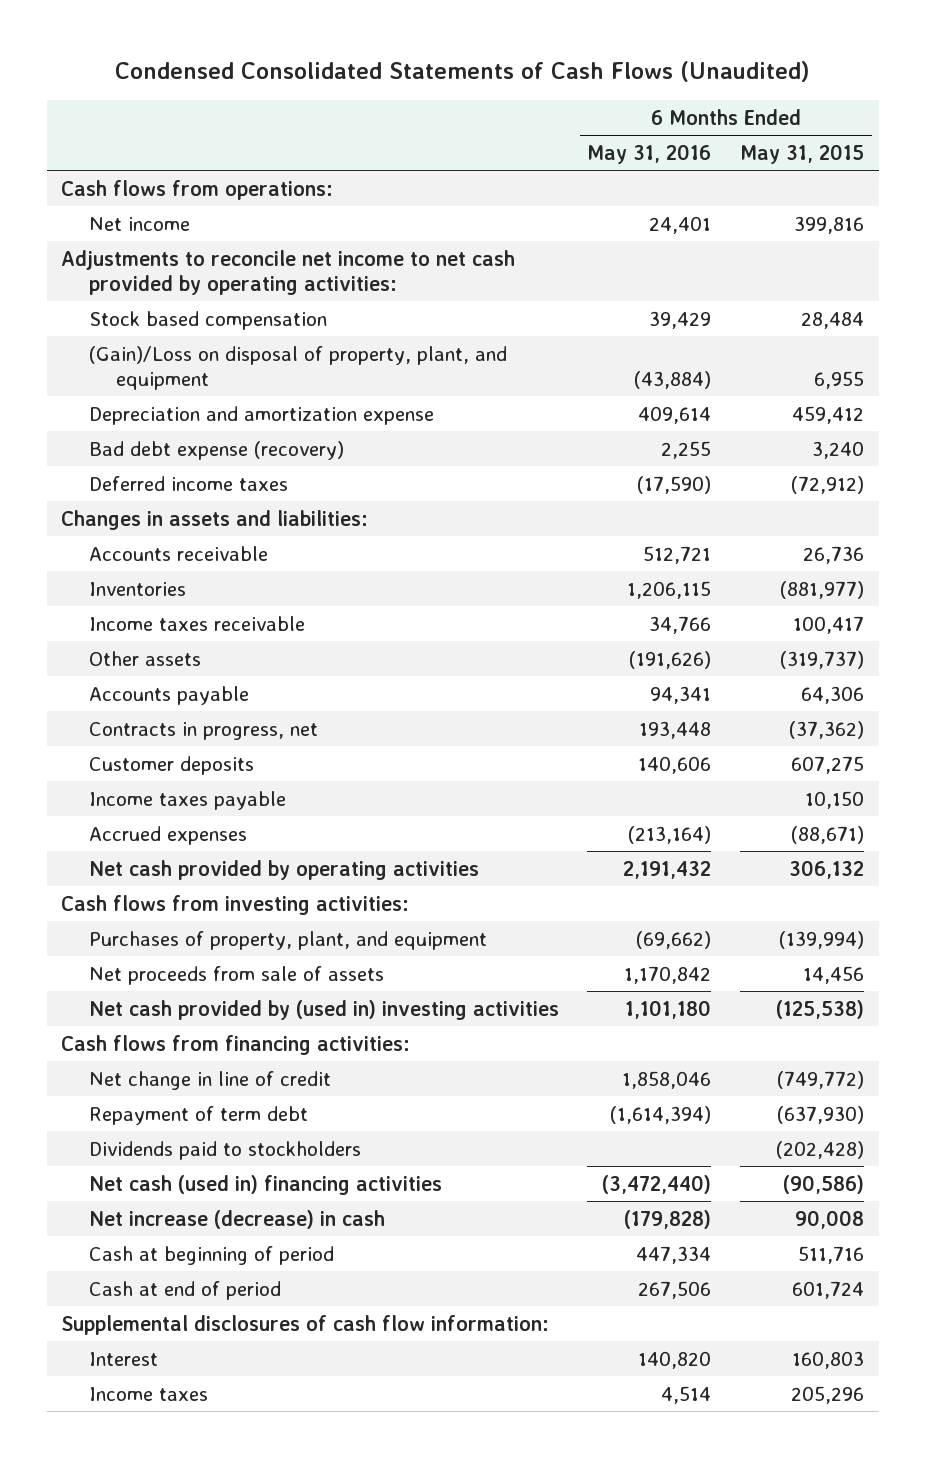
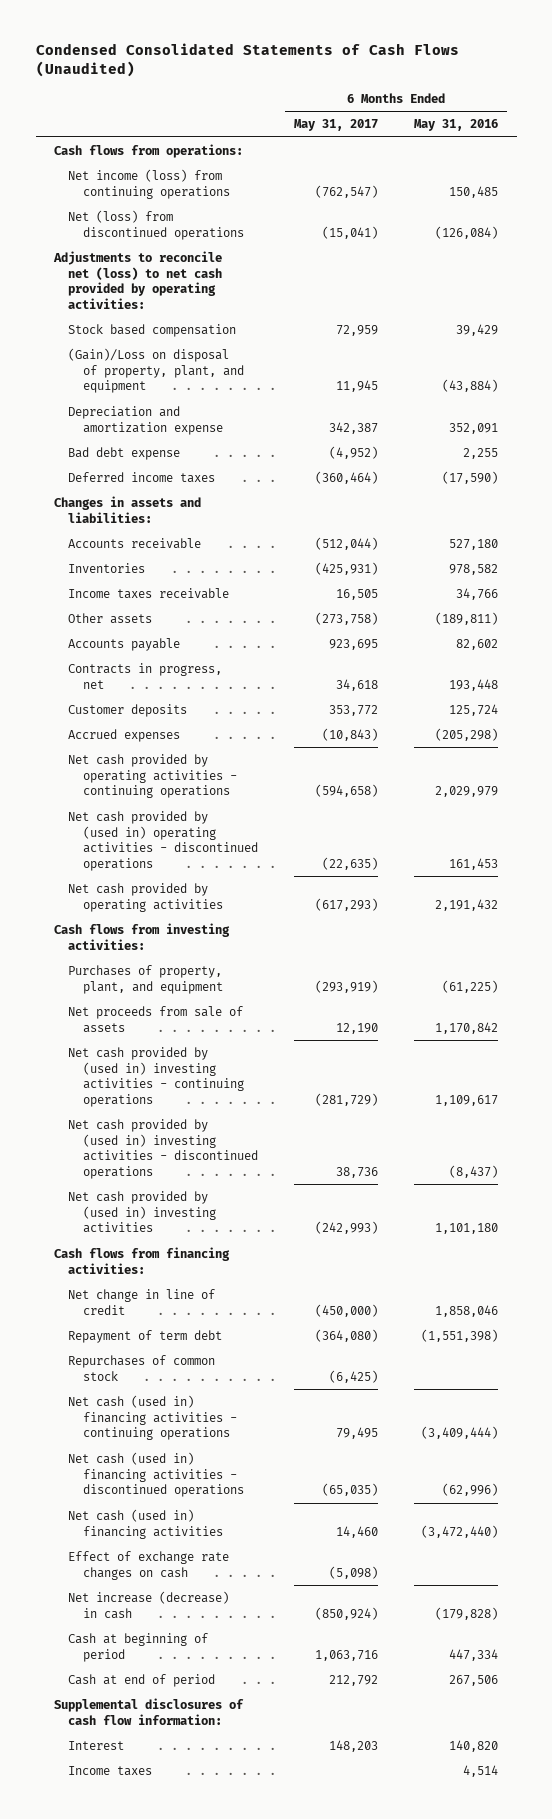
- | 6 Months Ended May 31, 2016 | 6 Months Ended May 31, 2015
+ | 6 Months Ended May 31, 2017 | 6 Months Ended May 31, 2016
- Net income | 24,401 | 399,816
- Adjustments to reconcile net income to net cash provided by operating activities:
+ Net income (loss) from continuing operations | (762,547) | 150,485
+ Net (loss) from discontinued operations | (15,041) | (126,084)
+ Adjustments to reconcile net (loss) to net cash provided by operating activities:
- Depreciation and amortization expense | 409,614 | 459,412
- Bad debt expense (recovery) | 2,255 | 3,240
+ Depreciation and amortization expense | 342,387 | 352,091
+ Bad debt expense | (4,952) | 2,255
- Accounts receivable | 512,721 | 26,736
- Inventories | 1,206,115 | (881,977)
+ Accounts receivable | (512,044) | 527,180
+ Inventories | (425,931) | 978,582
- Other assets | (191,626) | (319,737)
- Accounts payable | 94,341 | 64,306
+ Other assets | (273,758) | (189,811)
+ Accounts payable | 923,695 | 82,602
- Customer deposits | 140,606 | 607,275
- Income taxes payable | | 10,150
- Accrued expenses | (213,164) | (88,671)
+ Customer deposits | 353,772 | 125,724
+ Accrued expenses | (10,843) | (205,298)
+ Net cash provided by operating activities - continuing operations | (594,658) | 2,029,979
+ Net cash provided by (used in) operating activities - discontinued operations | (22,635) | 161,453
- Purchases of property, plant, and equipment | (69,662) | (139,994)
+ Purchases of property, plant, and equipment | (293,919) | (61,225)
+ Net cash provided by (used in) investing activities - continuing operations | (281,729) | 1,109,617
+ Net cash provided by (used in) investing activities - discontinued operations | 38,736 | (8,437)
- Repayment of term debt | (1,614,394) | (637,930)
- Dividends paid to stockholders | | (202,428)
+ Repayment of term debt | (364,080) | (1,551,398)
+ Repurchases of common stock | (6,425) |
+ Net cash (used in) financing activities - continuing operations | 79,495 | (3,409,444)
+ Net cash (used in) financing activities - discontinued operations | (65,035) | (62,996)
+ Effect of exchange rate changes on cash | (5,098) |

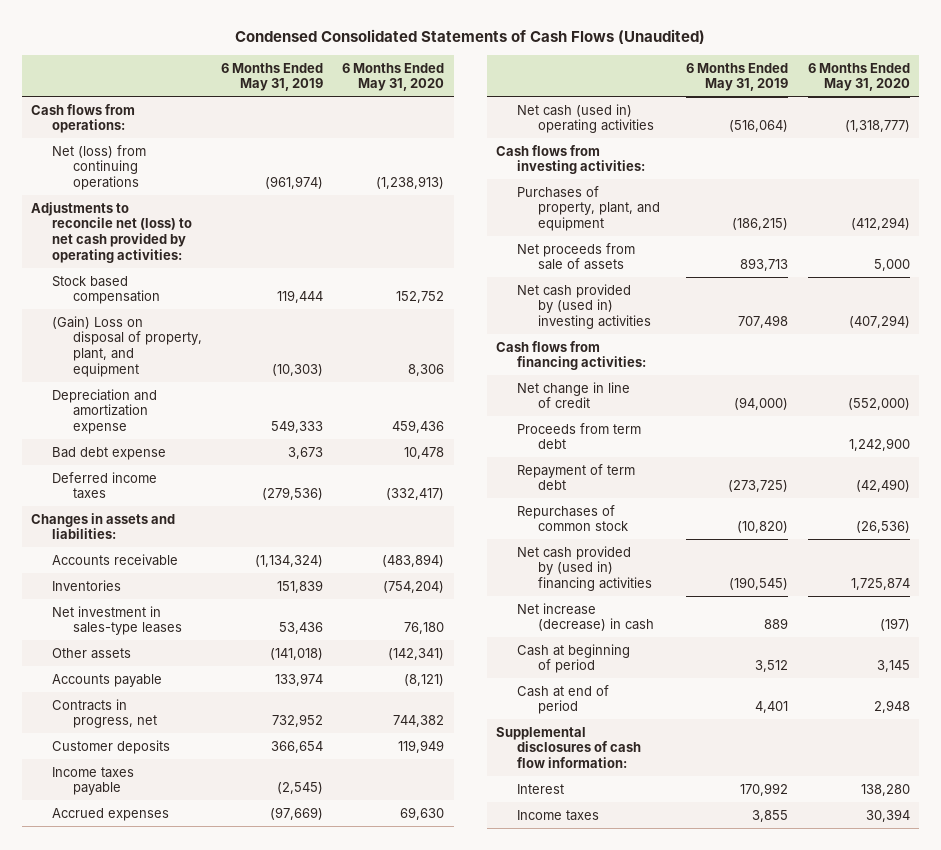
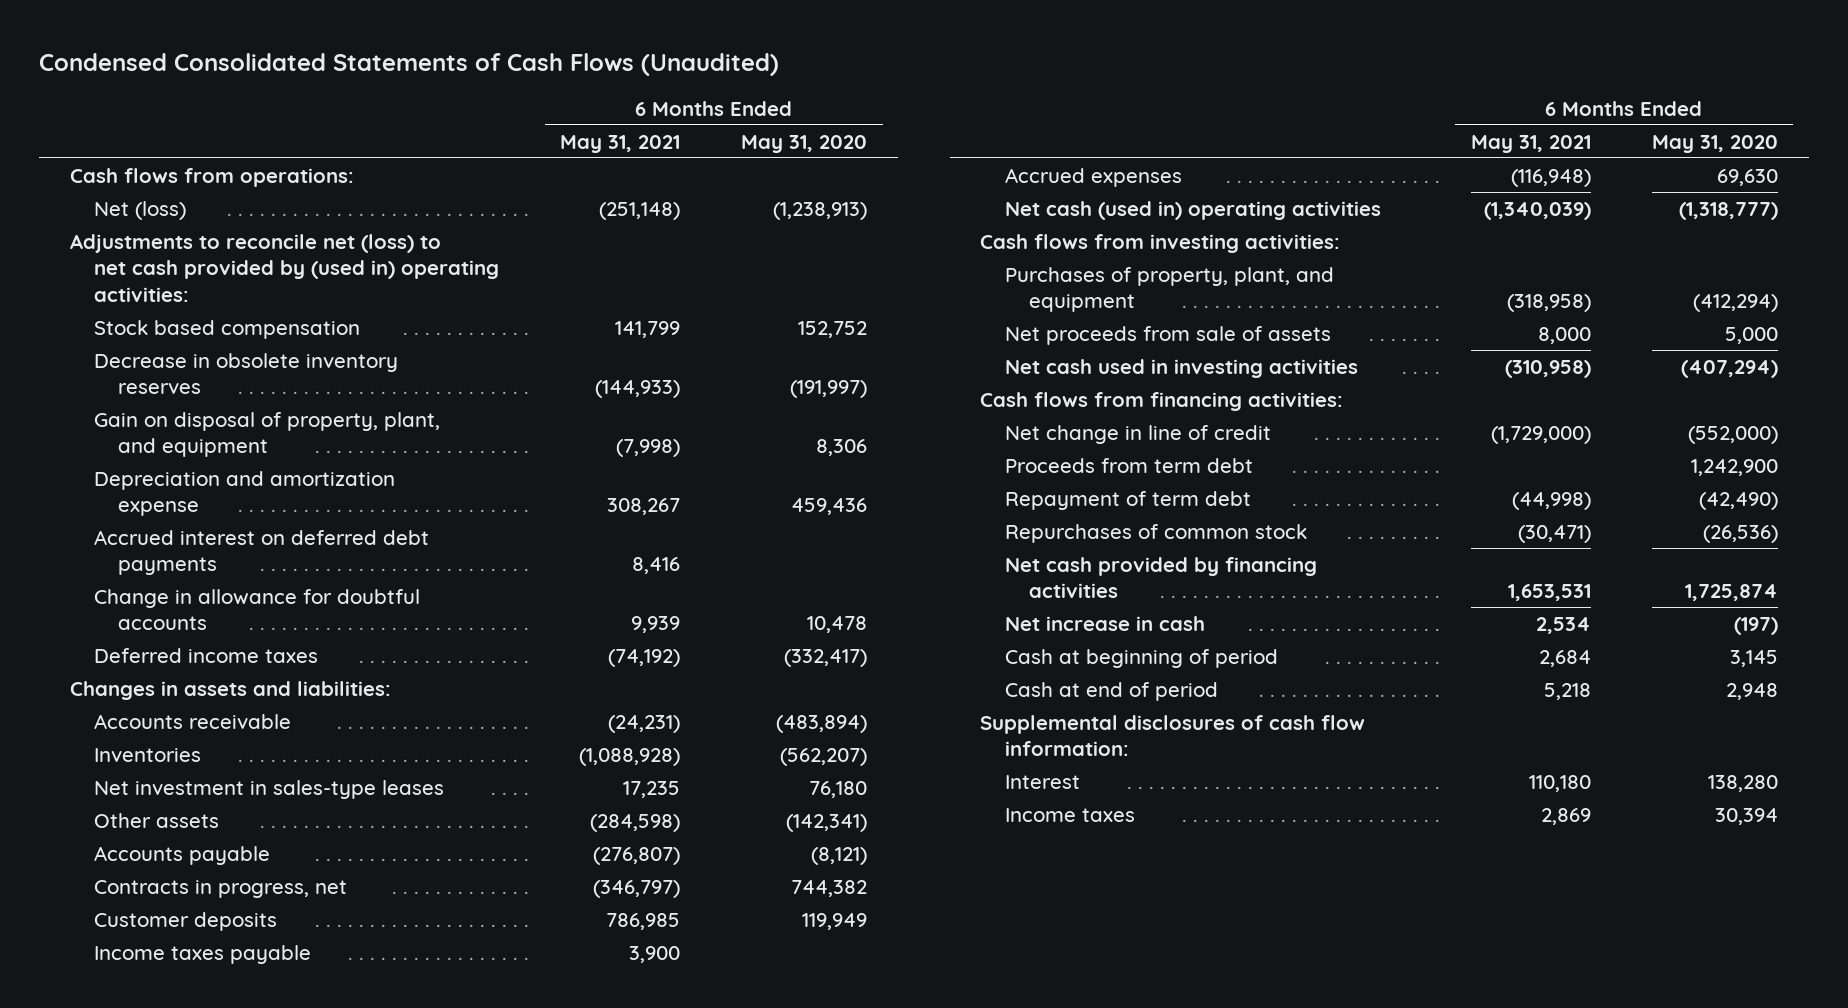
- | 6 Months Ended May 31, 2019 | 6 Months Ended May 31, 2020
+ | 6 Months Ended May 31, 2021 | 6 Months Ended May 31, 2020
- Net (loss) from continuing operations | (961,974) | (1,238,913)
- Adjustments to reconcile net (loss) to net cash provided by operating activities:
+ Net (loss) | (251,148) | (1,238,913)
+ Adjustments to reconcile net (loss) to net cash provided by (used in) operating activities:
- (Gain) Loss on disposal of property, plant, and equipment | (10,303) | 8,306
+ Decrease in obsolete inventory reserves | (144,933) | (191,997)
+ Gain on disposal of property, plant, and equipment | (7,998) | 8,306
- Bad debt expense | 3,673 | 10,478
+ Accrued interest on deferred debt payments | 8,416 |
+ Change in allowance for doubtful accounts | 9,939 | 10,478
- Inventories | 151,839 | (754,204)
+ Inventories | (1,088,928) | (562,207)
- Net cash provided by (used in) investing activities | 707,498 | (407,294)
+ Net cash used in investing activities | (310,958) | (407,294)
- Net cash provided by (used in) financing activities | (190,545) | 1,725,874
- Net increase (decrease) in cash | 889 | (197)
+ Net cash provided by financing activities | 1,653,531 | 1,725,874
+ Net increase in cash | 2,534 | (197)

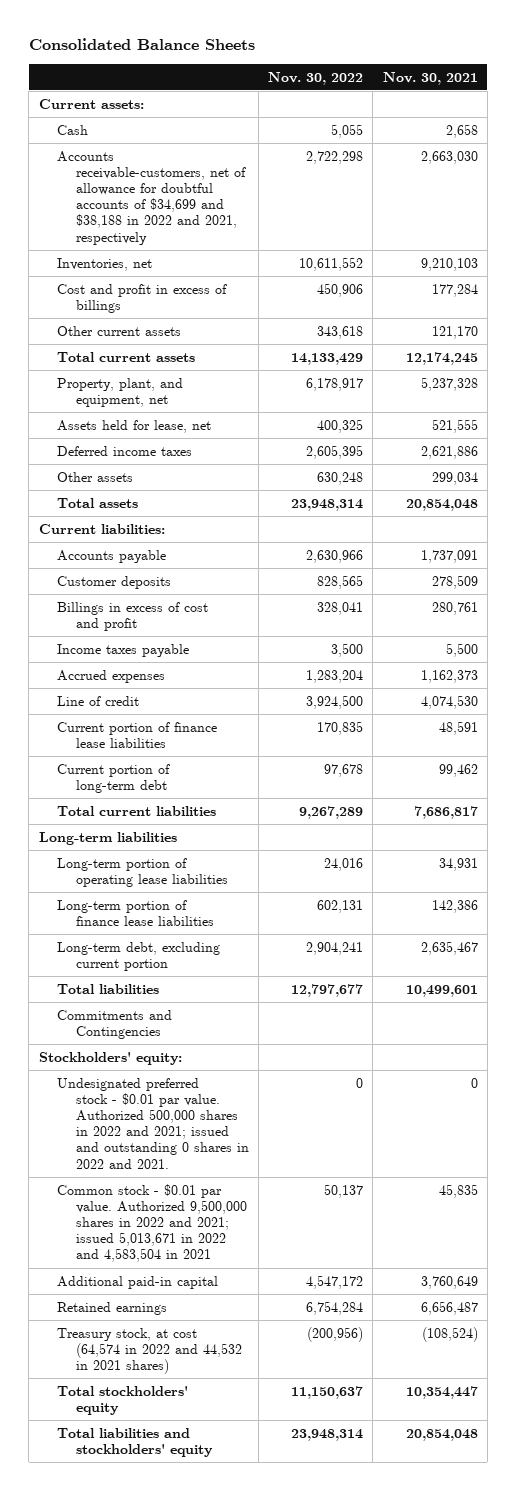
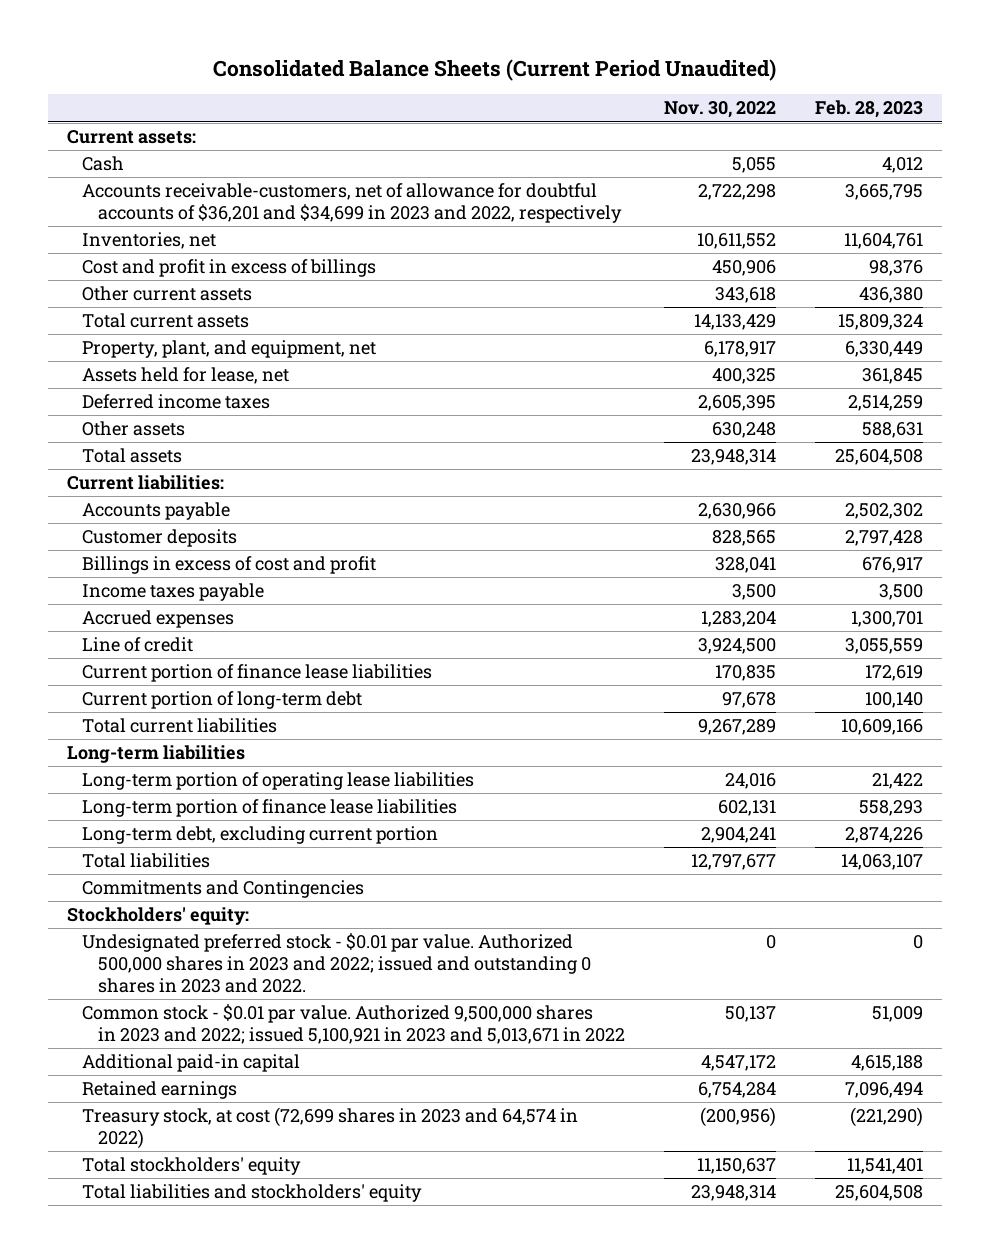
- Consolidated Balance Sheets
+ Consolidated Balance Sheets (Current Period Unaudited)
- | Nov. 30, 2022 | Nov. 30, 2021
+ | Nov. 30, 2022 | Feb. 28, 2023
- Accounts receivable-customers, net of allowance for doubtful accounts of $34,699 and $38,188 in 2022 and 2021, respectively | 2,722,298 | 2,663,030
+ Accounts receivable-customers, net of allowance for doubtful accounts of $36,201 and $34,699 in 2023 and 2022, respectively | 2,722,298 | 3,665,795
- Undesignated preferred stock - $0.01 par value. Authorized 500,000 shares in 2022 and 2021; issued and outstanding 0 shares in 2022 and 2021. | 0 | 0
- Common stock - $0.01 par value. Authorized 9,500,000 shares in 2022 and 2021; issued 5,013,671 in 2022 and 4,583,504 in 2021 | 50,137 | 45,835
+ Undesignated preferred stock - $0.01 par value. Authorized 500,000 shares in 2023 and 2022; issued and outstanding 0 shares in 2023 and 2022. | 0 | 0
+ Common stock - $0.01 par value. Authorized 9,500,000 shares in 2023 and 2022; issued 5,100,921 in 2023 and 5,013,671 in 2022 | 50,137 | 51,009
- Treasury stock, at cost (64,574 in 2022 and 44,532 in 2021 shares) | (200,956) | (108,524)
+ Treasury stock, at cost (72,699 shares in 2023 and 64,574 in 2022) | (200,956) | (221,290)

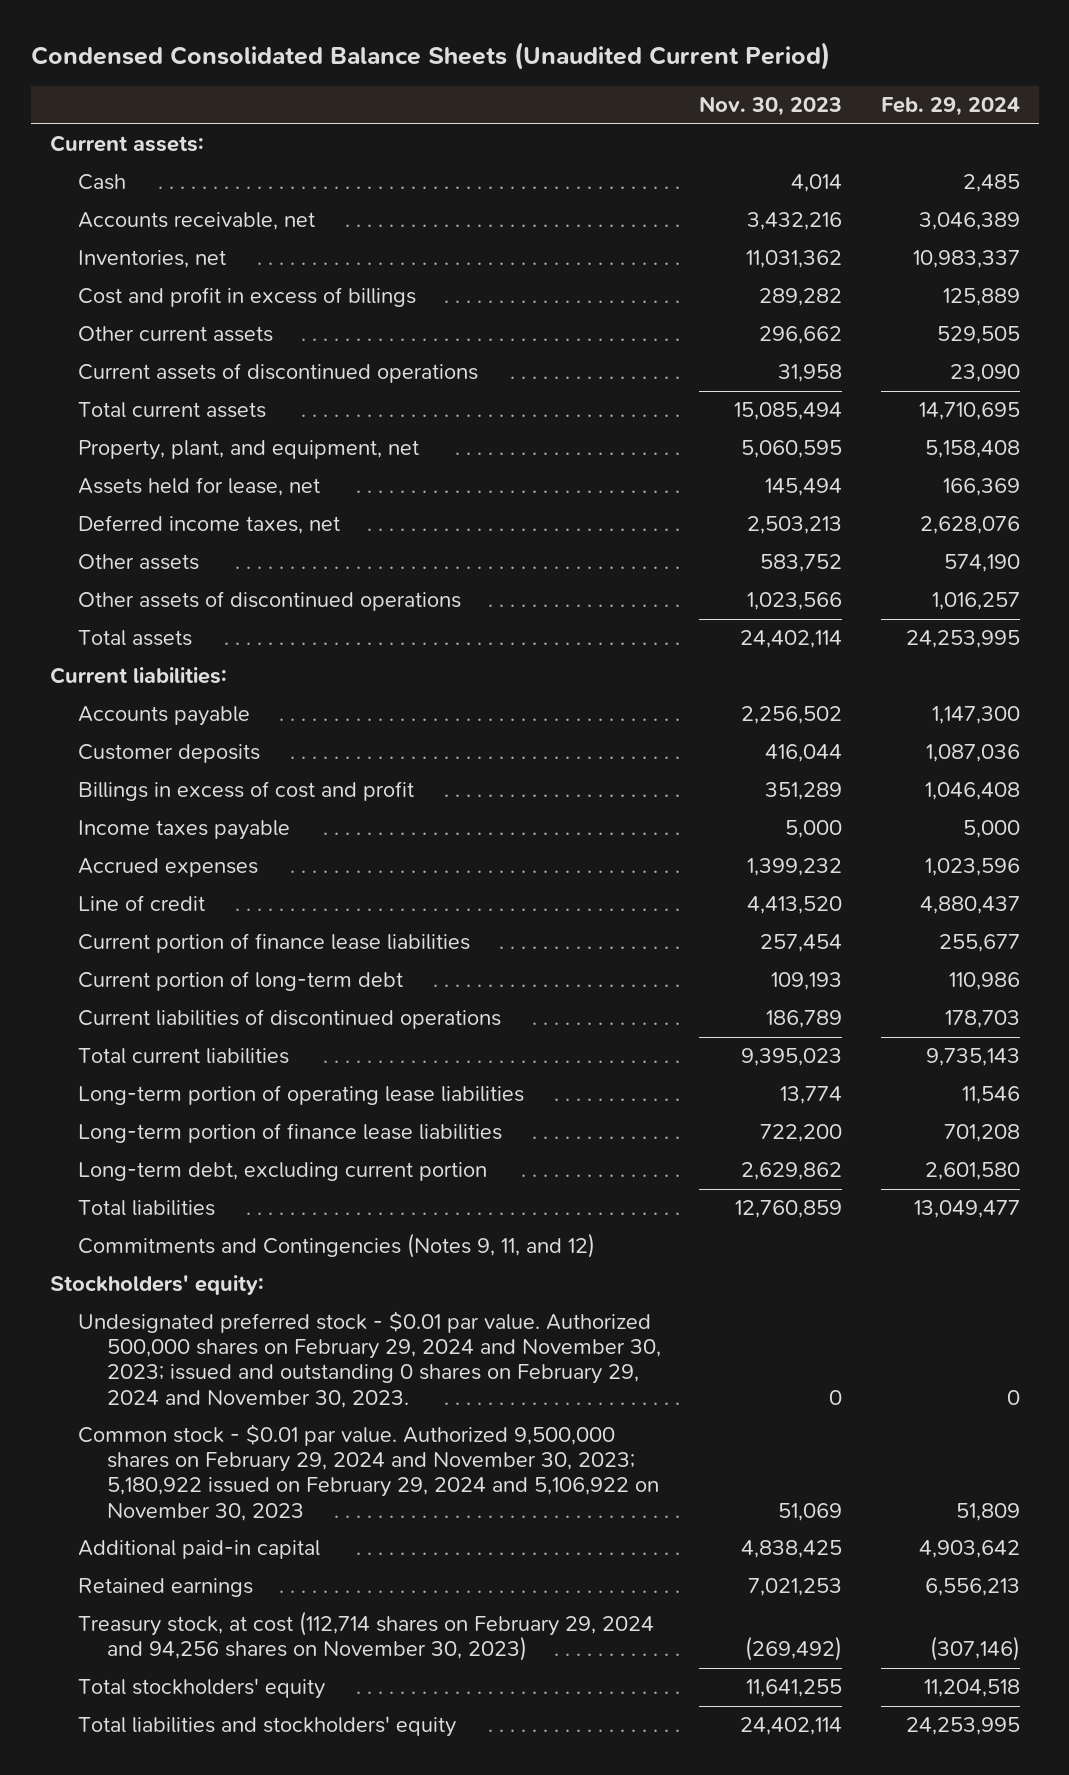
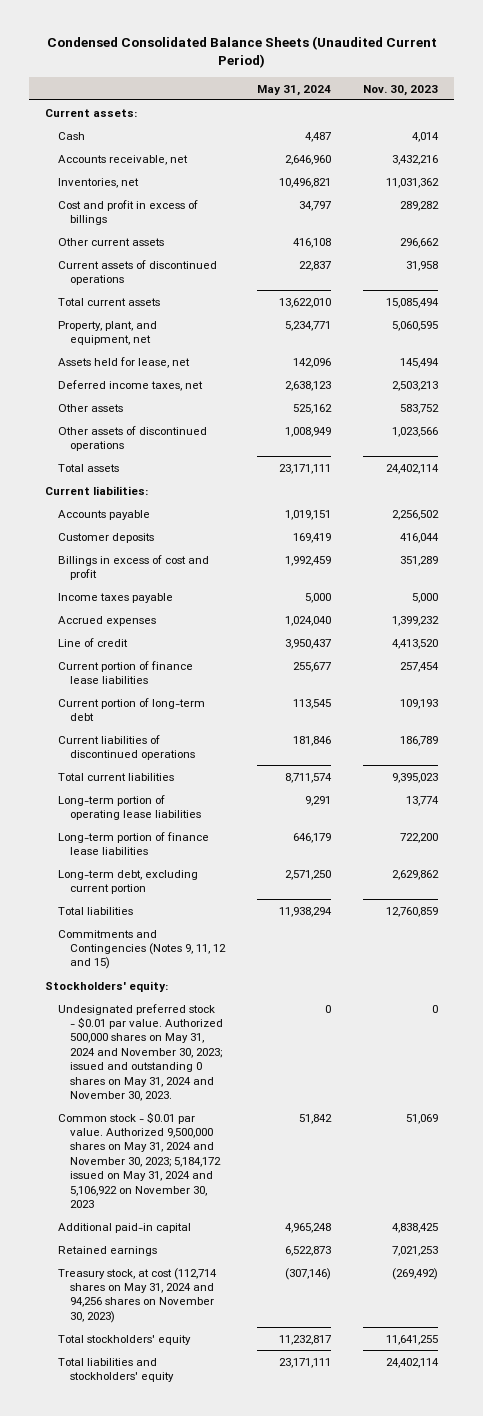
- | Nov. 30, 2023 | Feb. 29, 2024
+ | May 31, 2024 | Nov. 30, 2023
- Commitments and Contingencies (Notes 9, 11, and 12)
+ Commitments and Contingencies (Notes 9, 11, 12 and 15)
- Undesignated preferred stock - $0.01 par value. Authorized 500,000 shares on February 29, 2024 and November 30, 2023; issued and outstanding 0 shares on February 29, 2024 and November 30, 2023. | 0 | 0
- Common stock - $0.01 par value. Authorized 9,500,000 shares on February 29, 2024 and November 30, 2023; 5,180,922 issued on February 29, 2024 and 5,106,922 on November 30, 2023 | 51,069 | 51,809
+ Undesignated preferred stock - $0.01 par value. Authorized 500,000 shares on May 31, 2024 and November 30, 2023; issued and outstanding 0 shares on May 31, 2024 and November 30, 2023. | 0 | 0
+ Common stock - $0.01 par value. Authorized 9,500,000 shares on May 31, 2024 and November 30, 2023; 5,184,172 issued on May 31, 2024 and 5,106,922 on November 30, 2023 | 51,842 | 51,069
- Treasury stock, at cost (112,714 shares on February 29, 2024 and 94,256 shares on November 30, 2023) | (269,492) | (307,146)
+ Treasury stock, at cost (112,714 shares on May 31, 2024 and 94,256 shares on November 30, 2023) | (307,146) | (269,492)

